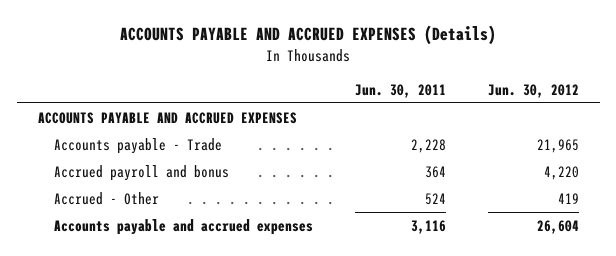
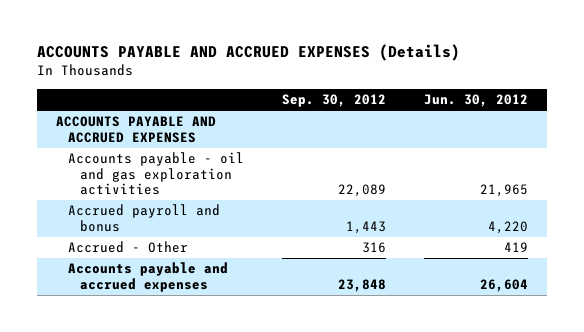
- | Jun. 30, 2011 | Jun. 30, 2012
+ | Sep. 30, 2012 | Jun. 30, 2012
- Accounts payable - Trade | 2,228 | 21,965
+ Accounts payable - oil and gas exploration activities | 22,089 | 21,965

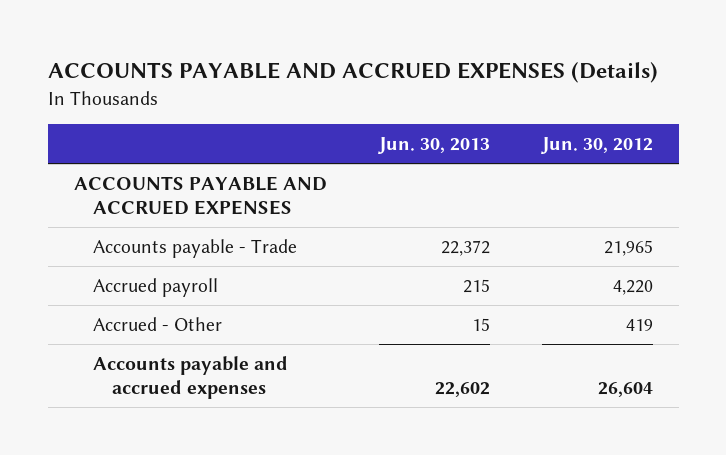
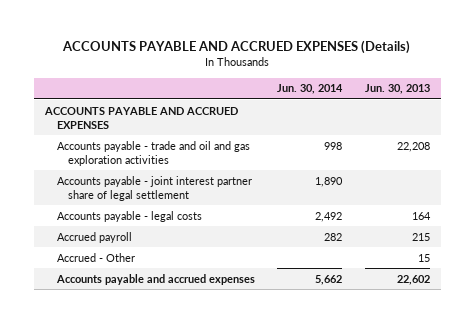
- | Jun. 30, 2013 | Jun. 30, 2012
+ | Jun. 30, 2014 | Jun. 30, 2013
- Accounts payable - Trade | 22,372 | 21,965
+ Accounts payable - trade and oil and gas exploration activities | 998 | 22,208
+ Accounts payable - joint interest partner share of legal settlement | 1,890 |
+ Accounts payable - legal costs | 2,492 | 164

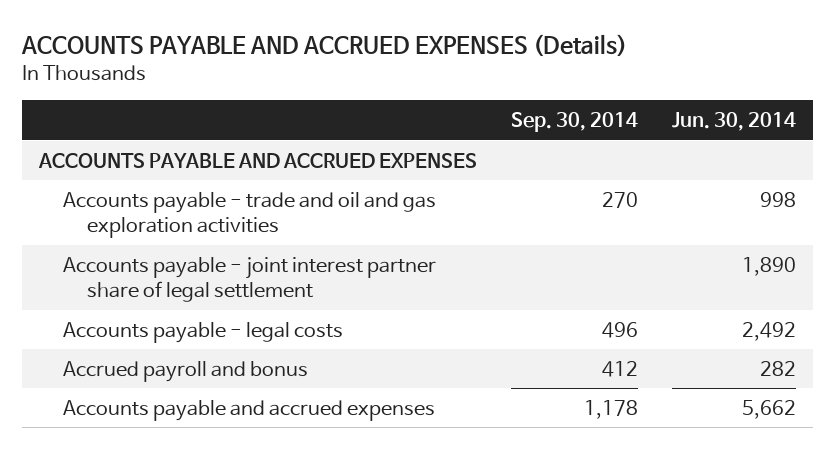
- | Jun. 30, 2014 | Jun. 30, 2013
+ | Sep. 30, 2014 | Jun. 30, 2014
- Accrued payroll | 282 | 215
- Accrued - Other | | 15
+ Accrued payroll and bonus | 412 | 282

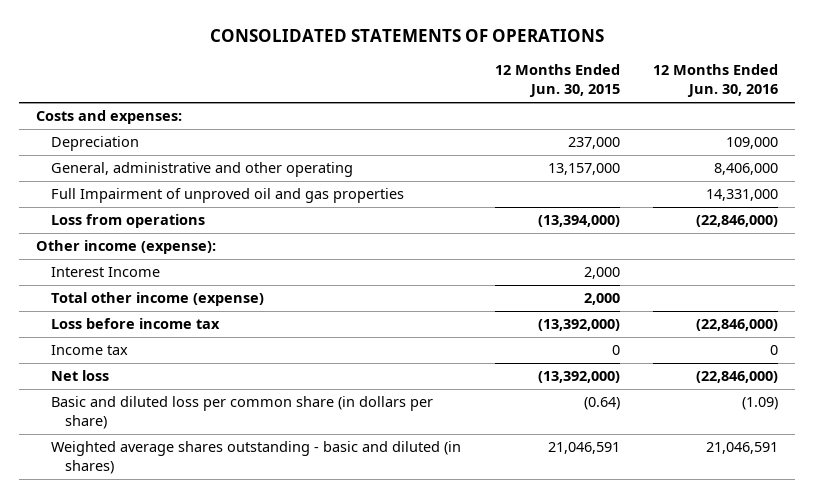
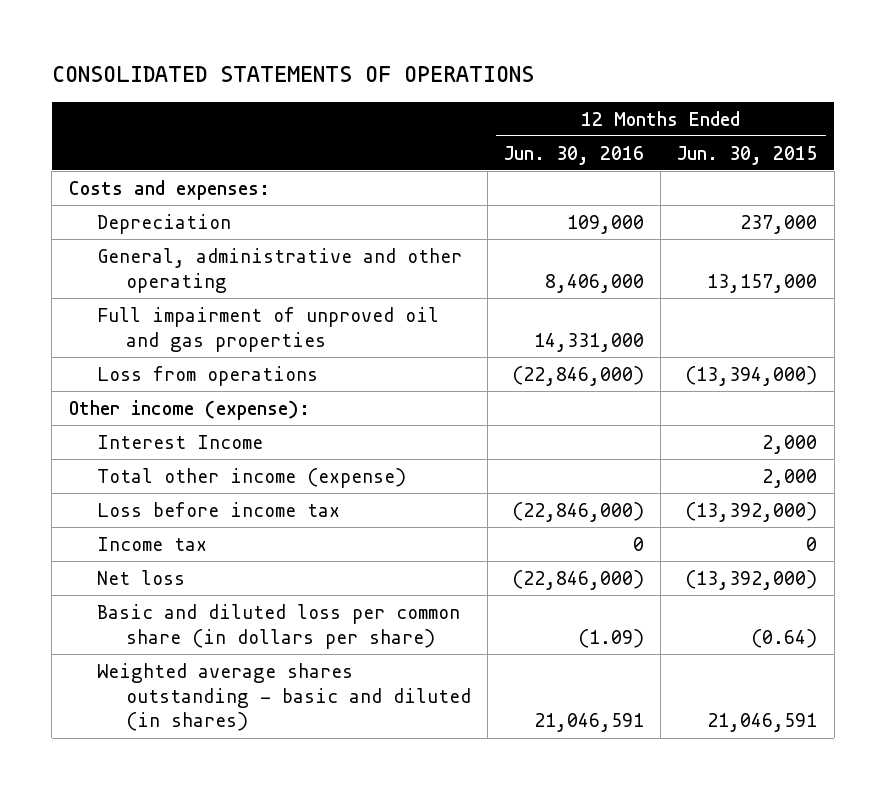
- | 12 Months Ended Jun. 30, 2015 | 12 Months Ended Jun. 30, 2016
+ | 12 Months Ended Jun. 30, 2016 | 12 Months Ended Jun. 30, 2015
- Full Impairment of unproved oil and gas properties | | 14,331,000
+ Full impairment of unproved oil and gas properties | 14,331,000 |

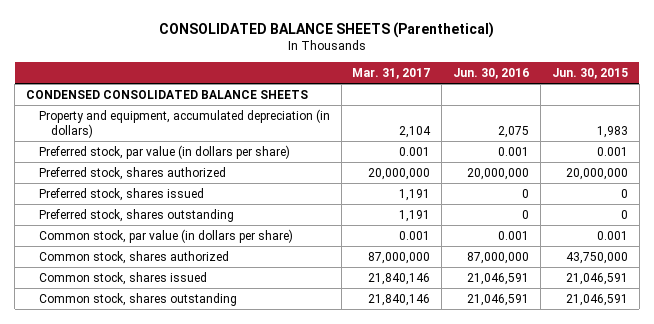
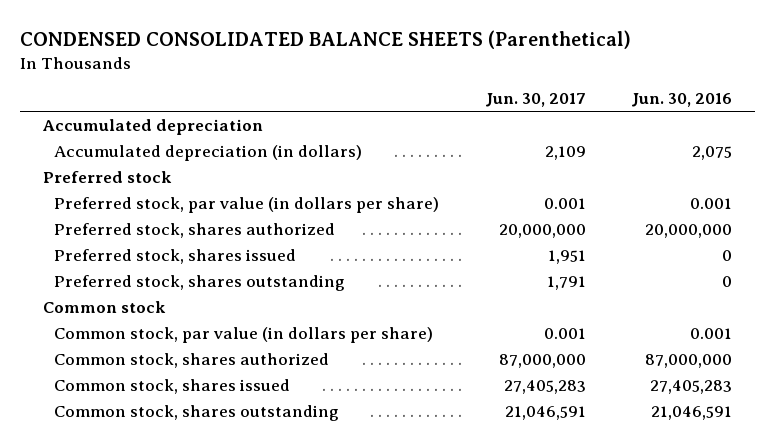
- CONSOLIDATED BALANCE SHEETS (Parenthetical)
+ CONDENSED CONSOLIDATED BALANCE SHEETS (Parenthetical)
- | Mar. 31, 2017 | Jun. 30, 2016 | Jun. 30, 2015
+ | Jun. 30, 2017 | Jun. 30, 2016
- CONDENSED CONSOLIDATED BALANCE SHEETS
- Property and equipment, accumulated depreciation (in dollars) | 2,104 | 2,075 | 1,983
+ Accumulated depreciation
+ Accumulated depreciation (in dollars) | 2,109 | 2,075
+ Preferred stock
+ Common stock
- Common stock, shares issued | 21,840,146 | 21,046,591 | 21,046,591
+ Common stock, shares issued | 27,405,283 | 27,405,283

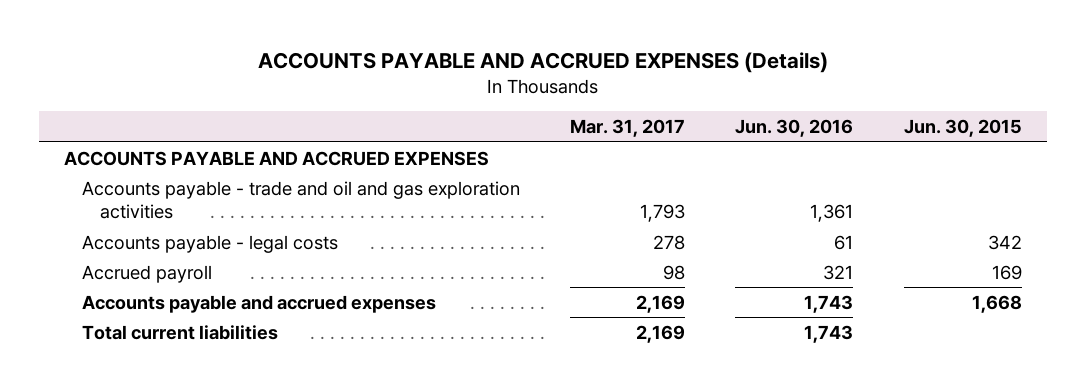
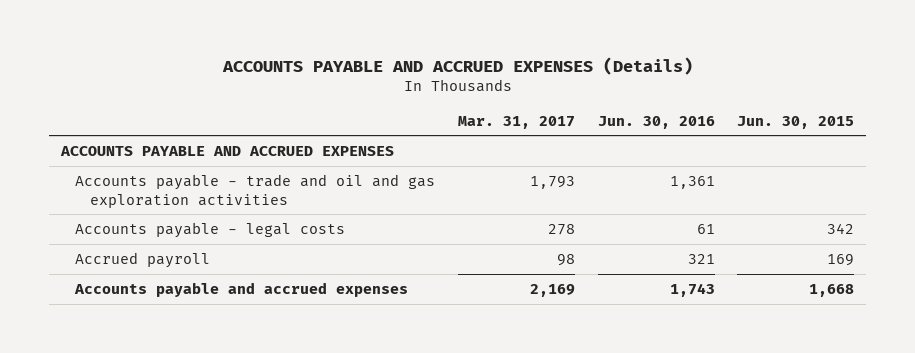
- Total current liabilities | 2,169 | 1,743 |

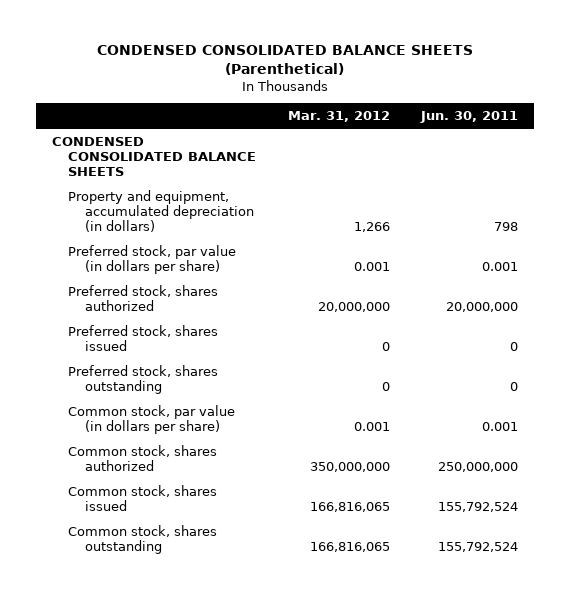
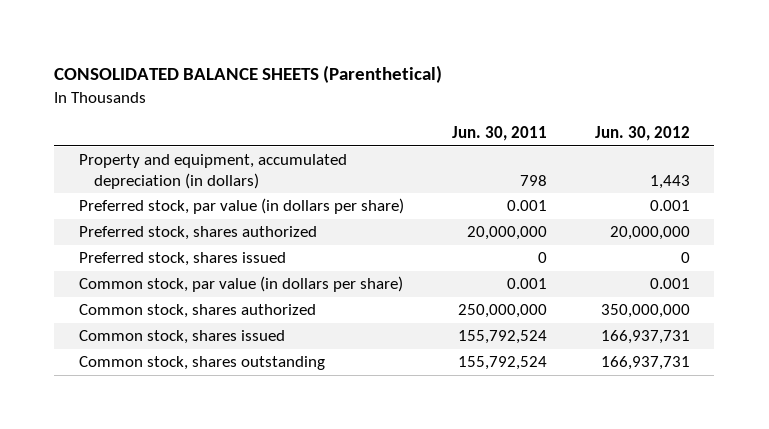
- CONDENSED CONSOLIDATED BALANCE SHEETS (Parenthetical)
+ CONSOLIDATED BALANCE SHEETS (Parenthetical)
- | Mar. 31, 2012 | Jun. 30, 2011
+ | Jun. 30, 2011 | Jun. 30, 2012
- CONDENSED CONSOLIDATED BALANCE SHEETS
- Preferred stock, shares outstanding | 0 | 0

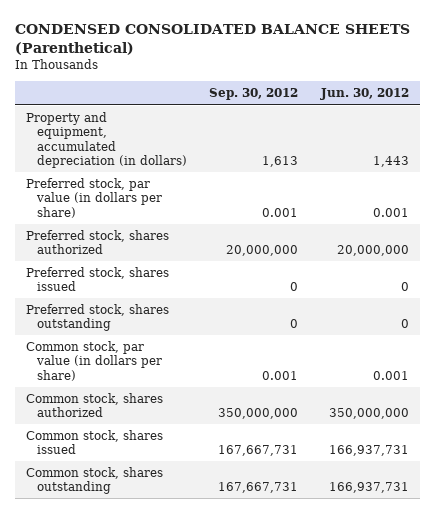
- CONSOLIDATED BALANCE SHEETS (Parenthetical)
+ CONDENSED CONSOLIDATED BALANCE SHEETS (Parenthetical)
- | Jun. 30, 2011 | Jun. 30, 2012
+ | Sep. 30, 2012 | Jun. 30, 2012
+ Preferred stock, shares outstanding | 0 | 0

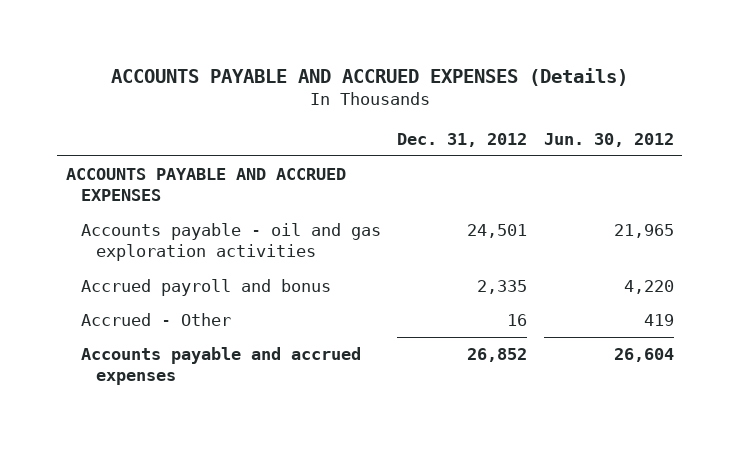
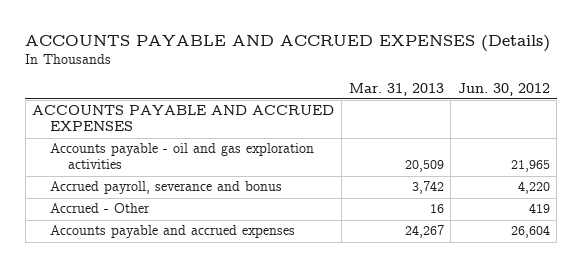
- | Dec. 31, 2012 | Jun. 30, 2012
+ | Mar. 31, 2013 | Jun. 30, 2012
- Accrued payroll and bonus | 2,335 | 4,220
+ Accrued payroll, severance and bonus | 3,742 | 4,220

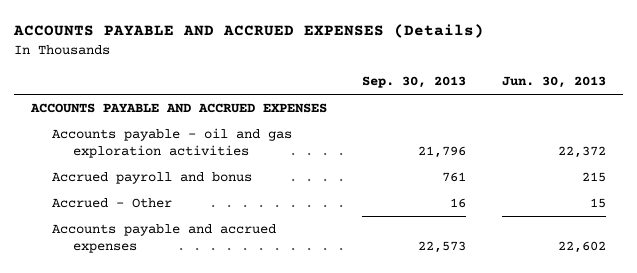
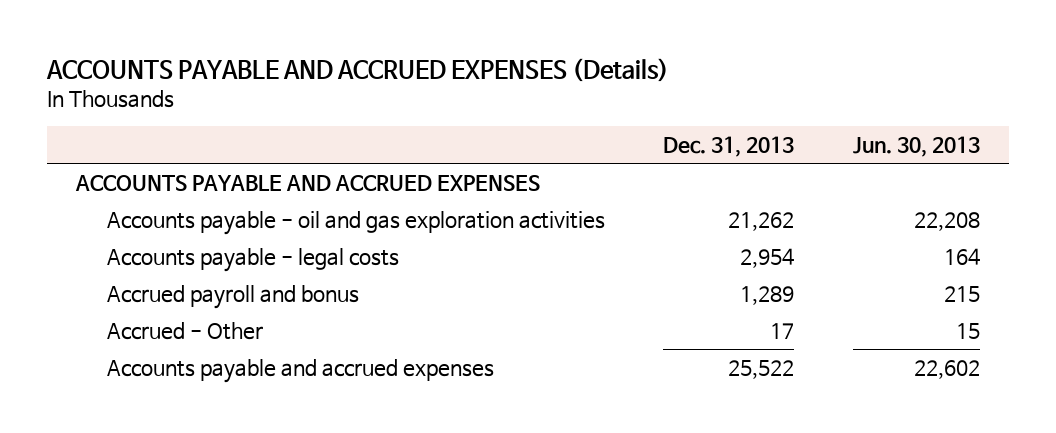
- | Sep. 30, 2013 | Jun. 30, 2013
+ | Dec. 31, 2013 | Jun. 30, 2013
- Accounts payable - oil and gas exploration activities | 21,796 | 22,372
+ Accounts payable - oil and gas exploration activities | 21,262 | 22,208
+ Accounts payable - legal costs | 2,954 | 164

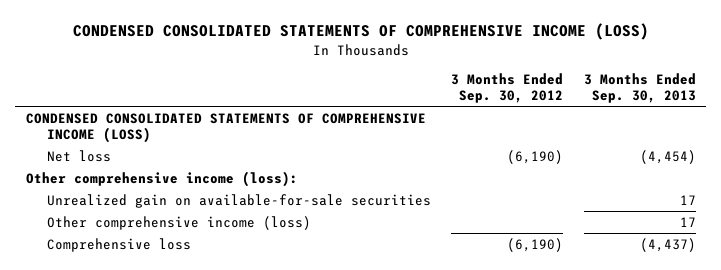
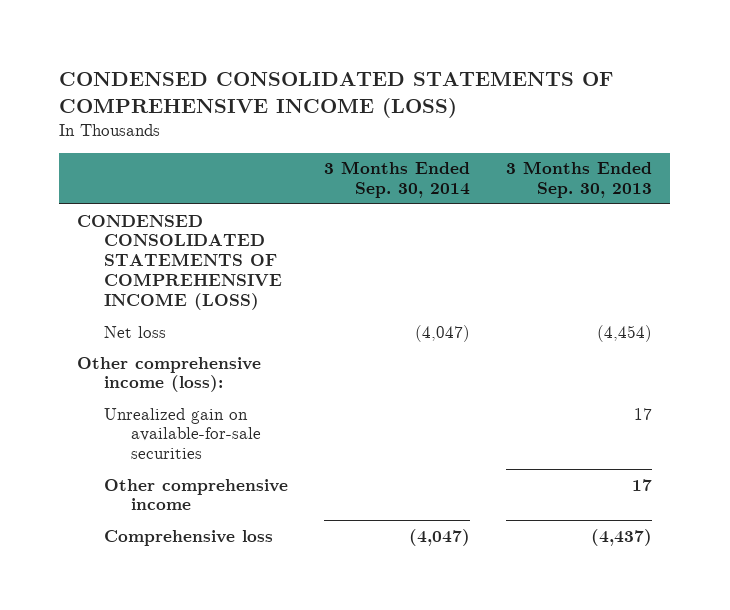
- | 3 Months Ended Sep. 30, 2012 | 3 Months Ended Sep. 30, 2013
+ | 3 Months Ended Sep. 30, 2014 | 3 Months Ended Sep. 30, 2013
- Other comprehensive income (loss) | | 17
+ Other comprehensive income | | 17

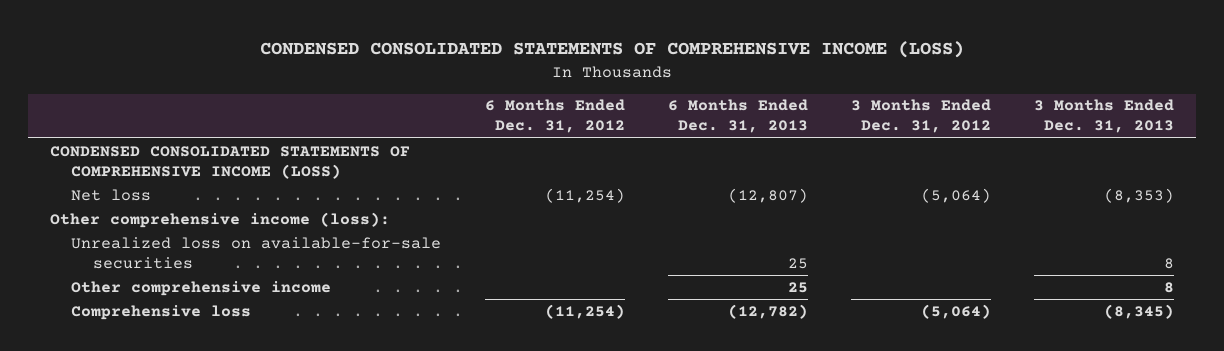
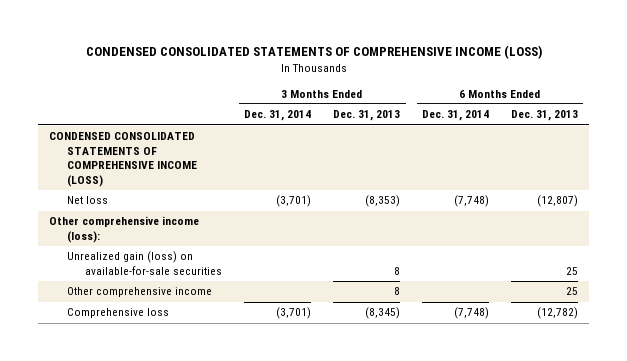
- | 6 Months Ended Dec. 31, 2012 | 6 Months Ended Dec. 31, 2013 | 3 Months Ended Dec. 31, 2012 | 3 Months Ended Dec. 31, 2013
+ | 3 Months Ended Dec. 31, 2014 | 3 Months Ended Dec. 31, 2013 | 6 Months Ended Dec. 31, 2014 | 6 Months Ended Dec. 31, 2013
- Unrealized loss on available-for-sale securities | | 25 | | 8
+ Unrealized gain (loss) on available-for-sale securities | | 8 | | 25

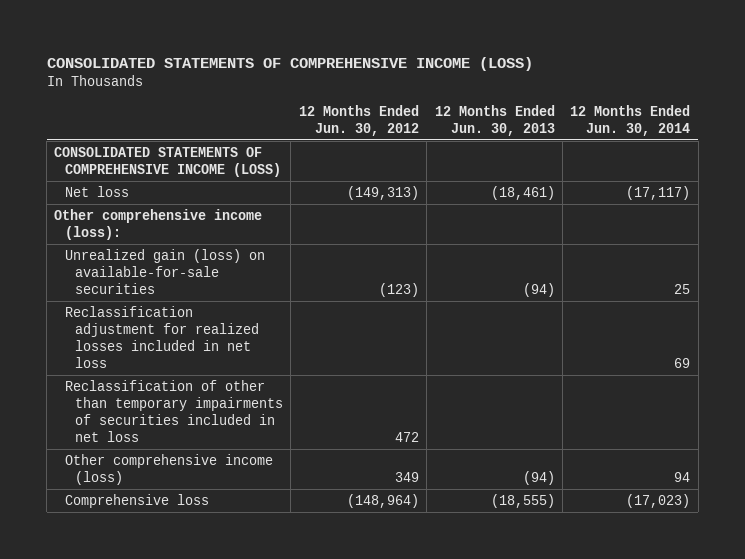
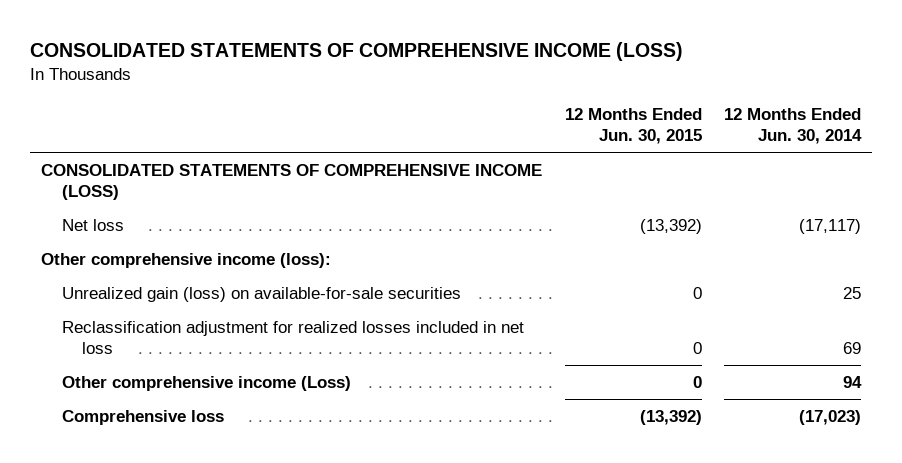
- | 12 Months Ended Jun. 30, 2012 | 12 Months Ended Jun. 30, 2013 | 12 Months Ended Jun. 30, 2014
+ | 12 Months Ended Jun. 30, 2015 | 12 Months Ended Jun. 30, 2014
- Reclassification of other than temporary impairments of securities included in net loss | 472 | |
- Other comprehensive income (loss) | 349 | (94) | 94
+ Other comprehensive income (Loss) | 0 | 94

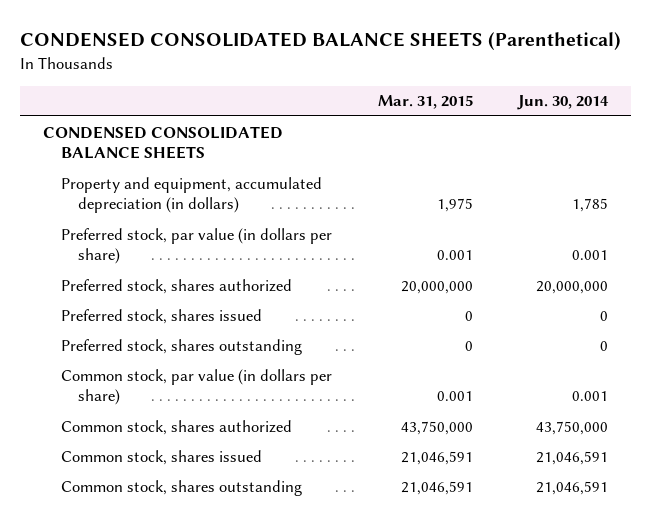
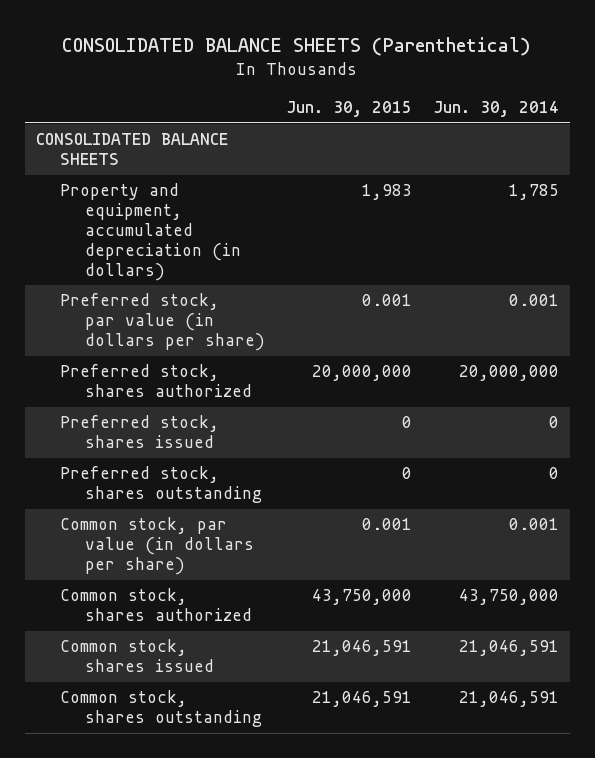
- CONDENSED CONSOLIDATED BALANCE SHEETS (Parenthetical)
+ CONSOLIDATED BALANCE SHEETS (Parenthetical)
- | Mar. 31, 2015 | Jun. 30, 2014
+ | Jun. 30, 2015 | Jun. 30, 2014
- CONDENSED CONSOLIDATED BALANCE SHEETS
+ CONSOLIDATED BALANCE SHEETS

